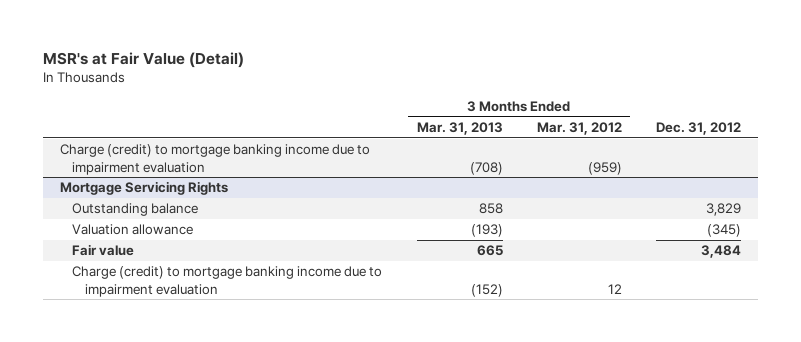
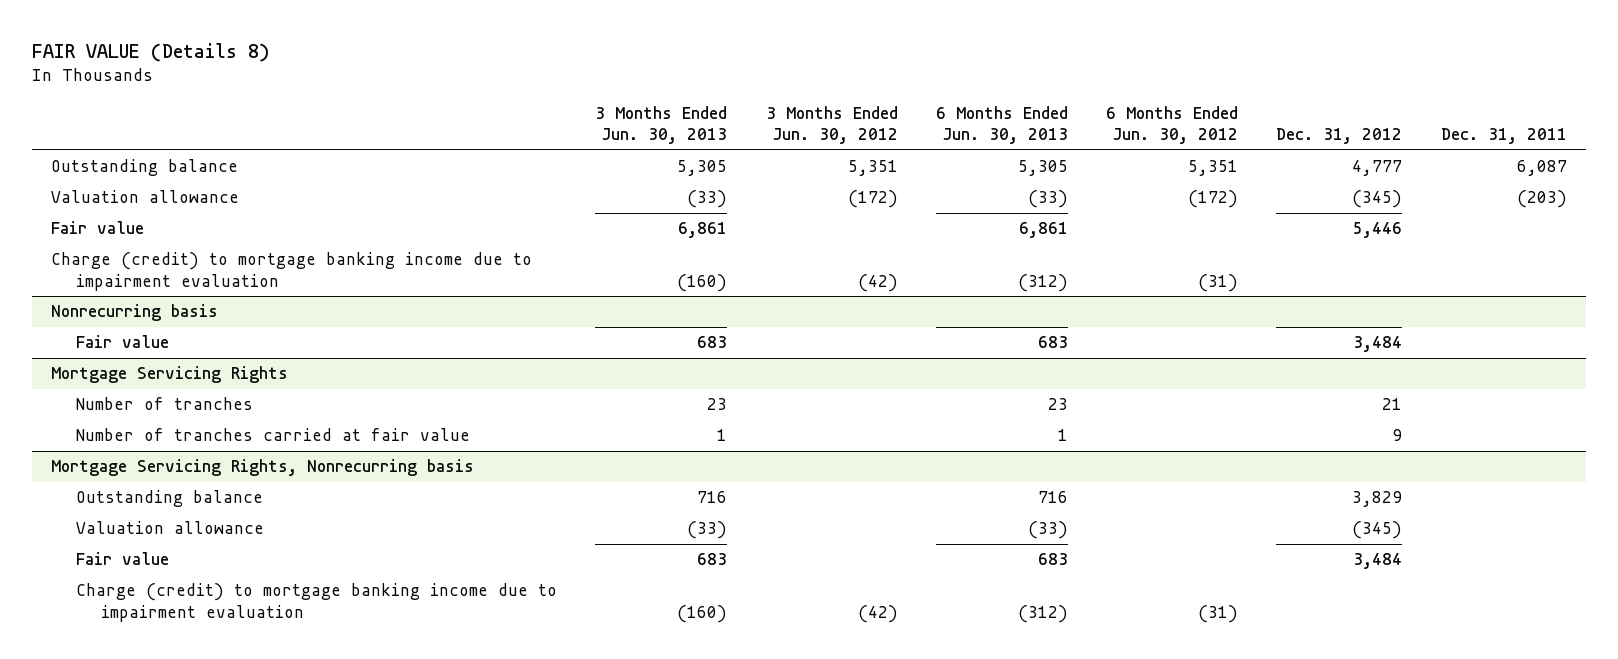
- MSR's at Fair Value (Detail)
+ FAIR VALUE (Details 8)
- | 3 Months Ended Mar. 31, 2013 | 3 Months Ended Mar. 31, 2012 | Dec. 31, 2012
+ | 3 Months Ended Jun. 30, 2013 | 3 Months Ended Jun. 30, 2012 | 6 Months Ended Jun. 30, 2013 | 6 Months Ended Jun. 30, 2012 | Dec. 31, 2012 | Dec. 31, 2011
+ Outstanding balance | 5,305 | 5,351 | 5,305 | 5,351 | 4,777 | 6,087
+ Valuation allowance | (33) | (172) | (33) | (172) | (345) | (203)
+ Fair value | 6,861 | | 6,861 | | 5,446 |
+ Nonrecurring basis
+ Fair value | 683 | | 683 | | 3,484 |
@ Mortgage Servicing Rights
+ Number of tranches | 23 | | 23 | | 21 |
+ Number of tranches carried at fair value | 1 | | 1 | | 9 |
+ Mortgage Servicing Rights, Nonrecurring basis

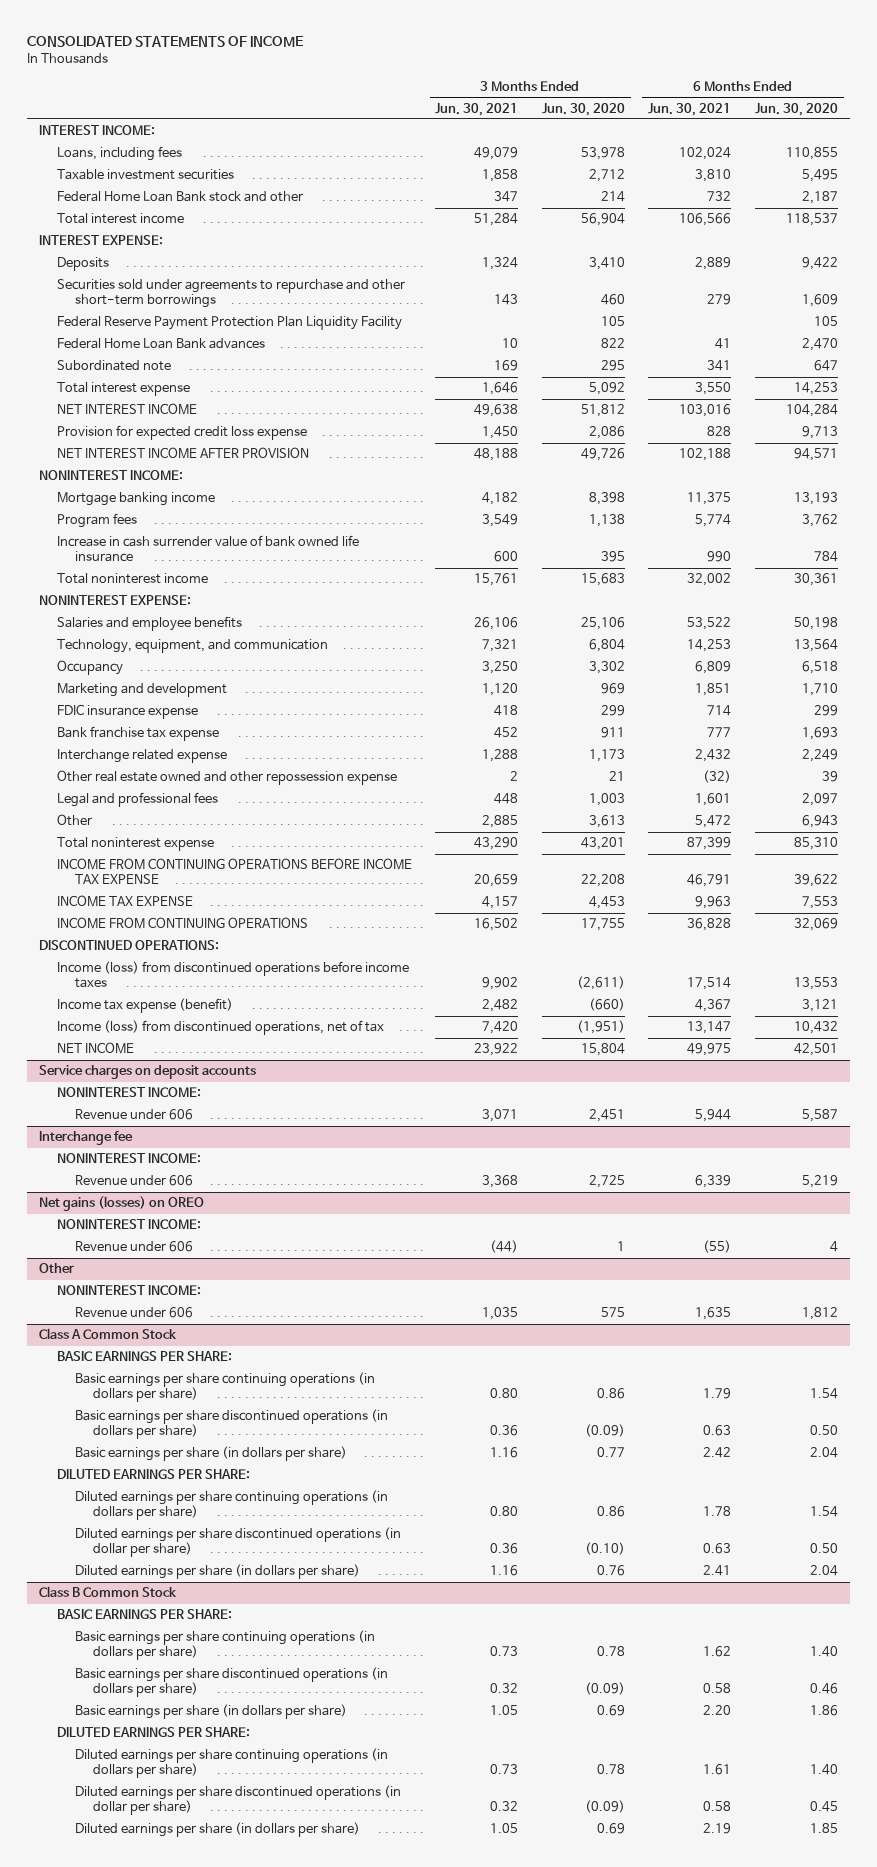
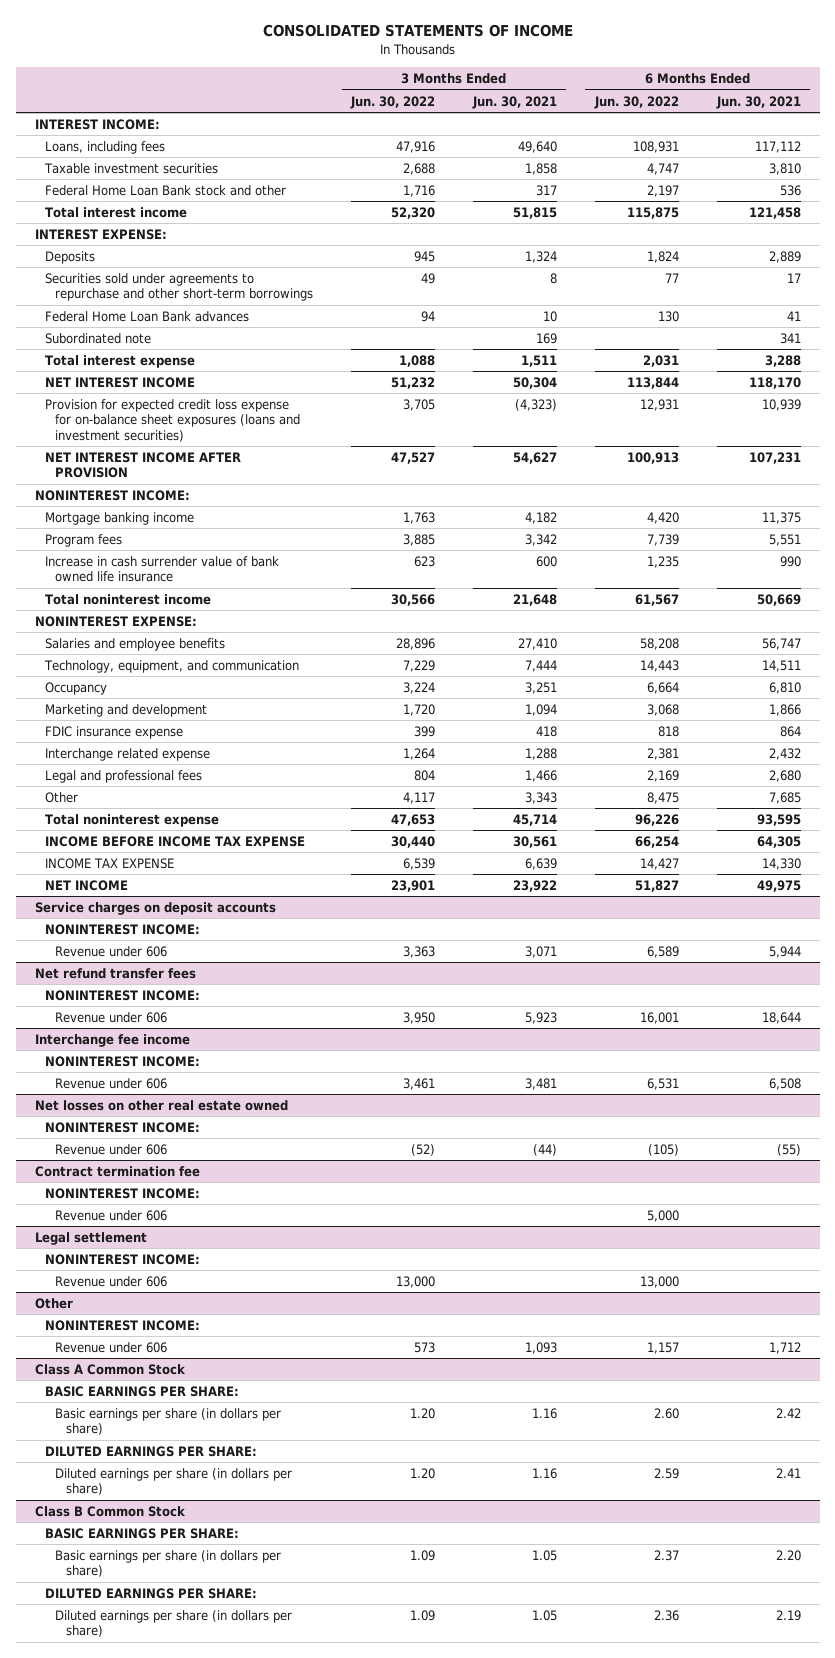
- | 3 Months Ended Jun. 30, 2021 | 3 Months Ended Jun. 30, 2020 | 6 Months Ended Jun. 30, 2021 | 6 Months Ended Jun. 30, 2020
+ | 3 Months Ended Jun. 30, 2022 | 3 Months Ended Jun. 30, 2021 | 6 Months Ended Jun. 30, 2022 | 6 Months Ended Jun. 30, 2021
- Loans, including fees | 49,079 | 53,978 | 102,024 | 110,855
+ Loans, including fees | 47,916 | 49,640 | 108,931 | 117,112
- Federal Home Loan Bank stock and other | 347 | 214 | 732 | 2,187
- Total interest income | 51,284 | 56,904 | 106,566 | 118,537
+ Federal Home Loan Bank stock and other | 1,716 | 317 | 2,197 | 536
+ Total interest income | 52,320 | 51,815 | 115,875 | 121,458
- Securities sold under agreements to repurchase and other short-term borrowings | 143 | 460 | 279 | 1,609
- Federal Reserve Payment Protection Plan Liquidity Facility | | 105 | | 105
+ Securities sold under agreements to repurchase and other short-term borrowings | 49 | 8 | 77 | 17
- Total interest expense | 1,646 | 5,092 | 3,550 | 14,253
- NET INTEREST INCOME | 49,638 | 51,812 | 103,016 | 104,284
- Provision for expected credit loss expense | 1,450 | 2,086 | 828 | 9,713
- NET INTEREST INCOME AFTER PROVISION | 48,188 | 49,726 | 102,188 | 94,571
+ Total interest expense | 1,088 | 1,511 | 2,031 | 3,288
+ NET INTEREST INCOME | 51,232 | 50,304 | 113,844 | 118,170
+ Provision for expected credit loss expense for on-balance sheet exposures (loans and investment securities) | 3,705 | (4,323) | 12,931 | 10,939
+ NET INTEREST INCOME AFTER PROVISION | 47,527 | 54,627 | 100,913 | 107,231
- Program fees | 3,549 | 1,138 | 5,774 | 3,762
+ Program fees | 3,885 | 3,342 | 7,739 | 5,551
- Total noninterest income | 15,761 | 15,683 | 32,002 | 30,361
+ Total noninterest income | 30,566 | 21,648 | 61,567 | 50,669
- Salaries and employee benefits | 26,106 | 25,106 | 53,522 | 50,198
- Technology, equipment, and communication | 7,321 | 6,804 | 14,253 | 13,564
- Occupancy | 3,250 | 3,302 | 6,809 | 6,518
- Marketing and development | 1,120 | 969 | 1,851 | 1,710
- FDIC insurance expense | 418 | 299 | 714 | 299
- Bank franchise tax expense | 452 | 911 | 777 | 1,693
+ Salaries and employee benefits | 28,896 | 27,410 | 58,208 | 56,747
+ Technology, equipment, and communication | 7,229 | 7,444 | 14,443 | 14,511
+ Occupancy | 3,224 | 3,251 | 6,664 | 6,810
+ Marketing and development | 1,720 | 1,094 | 3,068 | 1,866
+ FDIC insurance expense | 399 | 418 | 818 | 864
- Other real estate owned and other repossession expense | 2 | 21 | (32) | 39
- Legal and professional fees | 448 | 1,003 | 1,601 | 2,097
- Other | 2,885 | 3,613 | 5,472 | 6,943
- Total noninterest expense | 43,290 | 43,201 | 87,399 | 85,310
- INCOME FROM CONTINUING OPERATIONS BEFORE INCOME TAX EXPENSE | 20,659 | 22,208 | 46,791 | 39,622
- INCOME TAX EXPENSE | 4,157 | 4,453 | 9,963 | 7,553
- INCOME FROM CONTINUING OPERATIONS | 16,502 | 17,755 | 36,828 | 32,069
- DISCONTINUED OPERATIONS:
- Income (loss) from discontinued operations before income taxes | 9,902 | (2,611) | 17,514 | 13,553
- Income tax expense (benefit) | 2,482 | (660) | 4,367 | 3,121
- Income (loss) from discontinued operations, net of tax | 7,420 | (1,951) | 13,147 | 10,432
+ Legal and professional fees | 804 | 1,466 | 2,169 | 2,680
+ Other | 4,117 | 3,343 | 8,475 | 7,685
+ Total noninterest expense | 47,653 | 45,714 | 96,226 | 93,595
+ INCOME BEFORE INCOME TAX EXPENSE | 30,440 | 30,561 | 66,254 | 64,305
+ INCOME TAX EXPENSE | 6,539 | 6,639 | 14,427 | 14,330
- Interchange fee
+ Net refund transfer fees
- Revenue under 606 | 3,368 | 2,725 | 6,339 | 5,219
- Net gains (losses) on OREO
+ Revenue under 606 | 3,950 | 5,923 | 16,001 | 18,644
+ Interchange fee income
+ Revenue under 606 | 3,461 | 3,481 | 6,531 | 6,508
+ Net losses on other real estate owned
+ NONINTEREST INCOME:
+ Contract termination fee
+ NONINTEREST INCOME:
+ Revenue under 606 | | | 5,000 |
+ Legal settlement
+ NONINTEREST INCOME:
+ Revenue under 606 | 13,000 | | 13,000 |
@ Other
- Revenue under 606 | 1,035 | 575 | 1,635 | 1,812
+ Revenue under 606 | 573 | 1,093 | 1,157 | 1,712
@ Class A Common Stock
- Basic earnings per share continuing operations (in dollars per share) | 0.80 | 0.86 | 1.79 | 1.54
- Basic earnings per share discontinued operations (in dollars per share) | 0.36 | (0.09) | 0.63 | 0.50
- Diluted earnings per share continuing operations (in dollars per share) | 0.80 | 0.86 | 1.78 | 1.54
- Diluted earnings per share discontinued operations (in dollar per share) | 0.36 | (0.10) | 0.63 | 0.50
@ Class B Common Stock
- Basic earnings per share continuing operations (in dollars per share) | 0.73 | 0.78 | 1.62 | 1.40
- Basic earnings per share discontinued operations (in dollars per share) | 0.32 | (0.09) | 0.58 | 0.46
- Diluted earnings per share continuing operations (in dollars per share) | 0.73 | 0.78 | 1.61 | 1.40
- Diluted earnings per share discontinued operations (in dollar per share) | 0.32 | (0.09) | 0.58 | 0.45

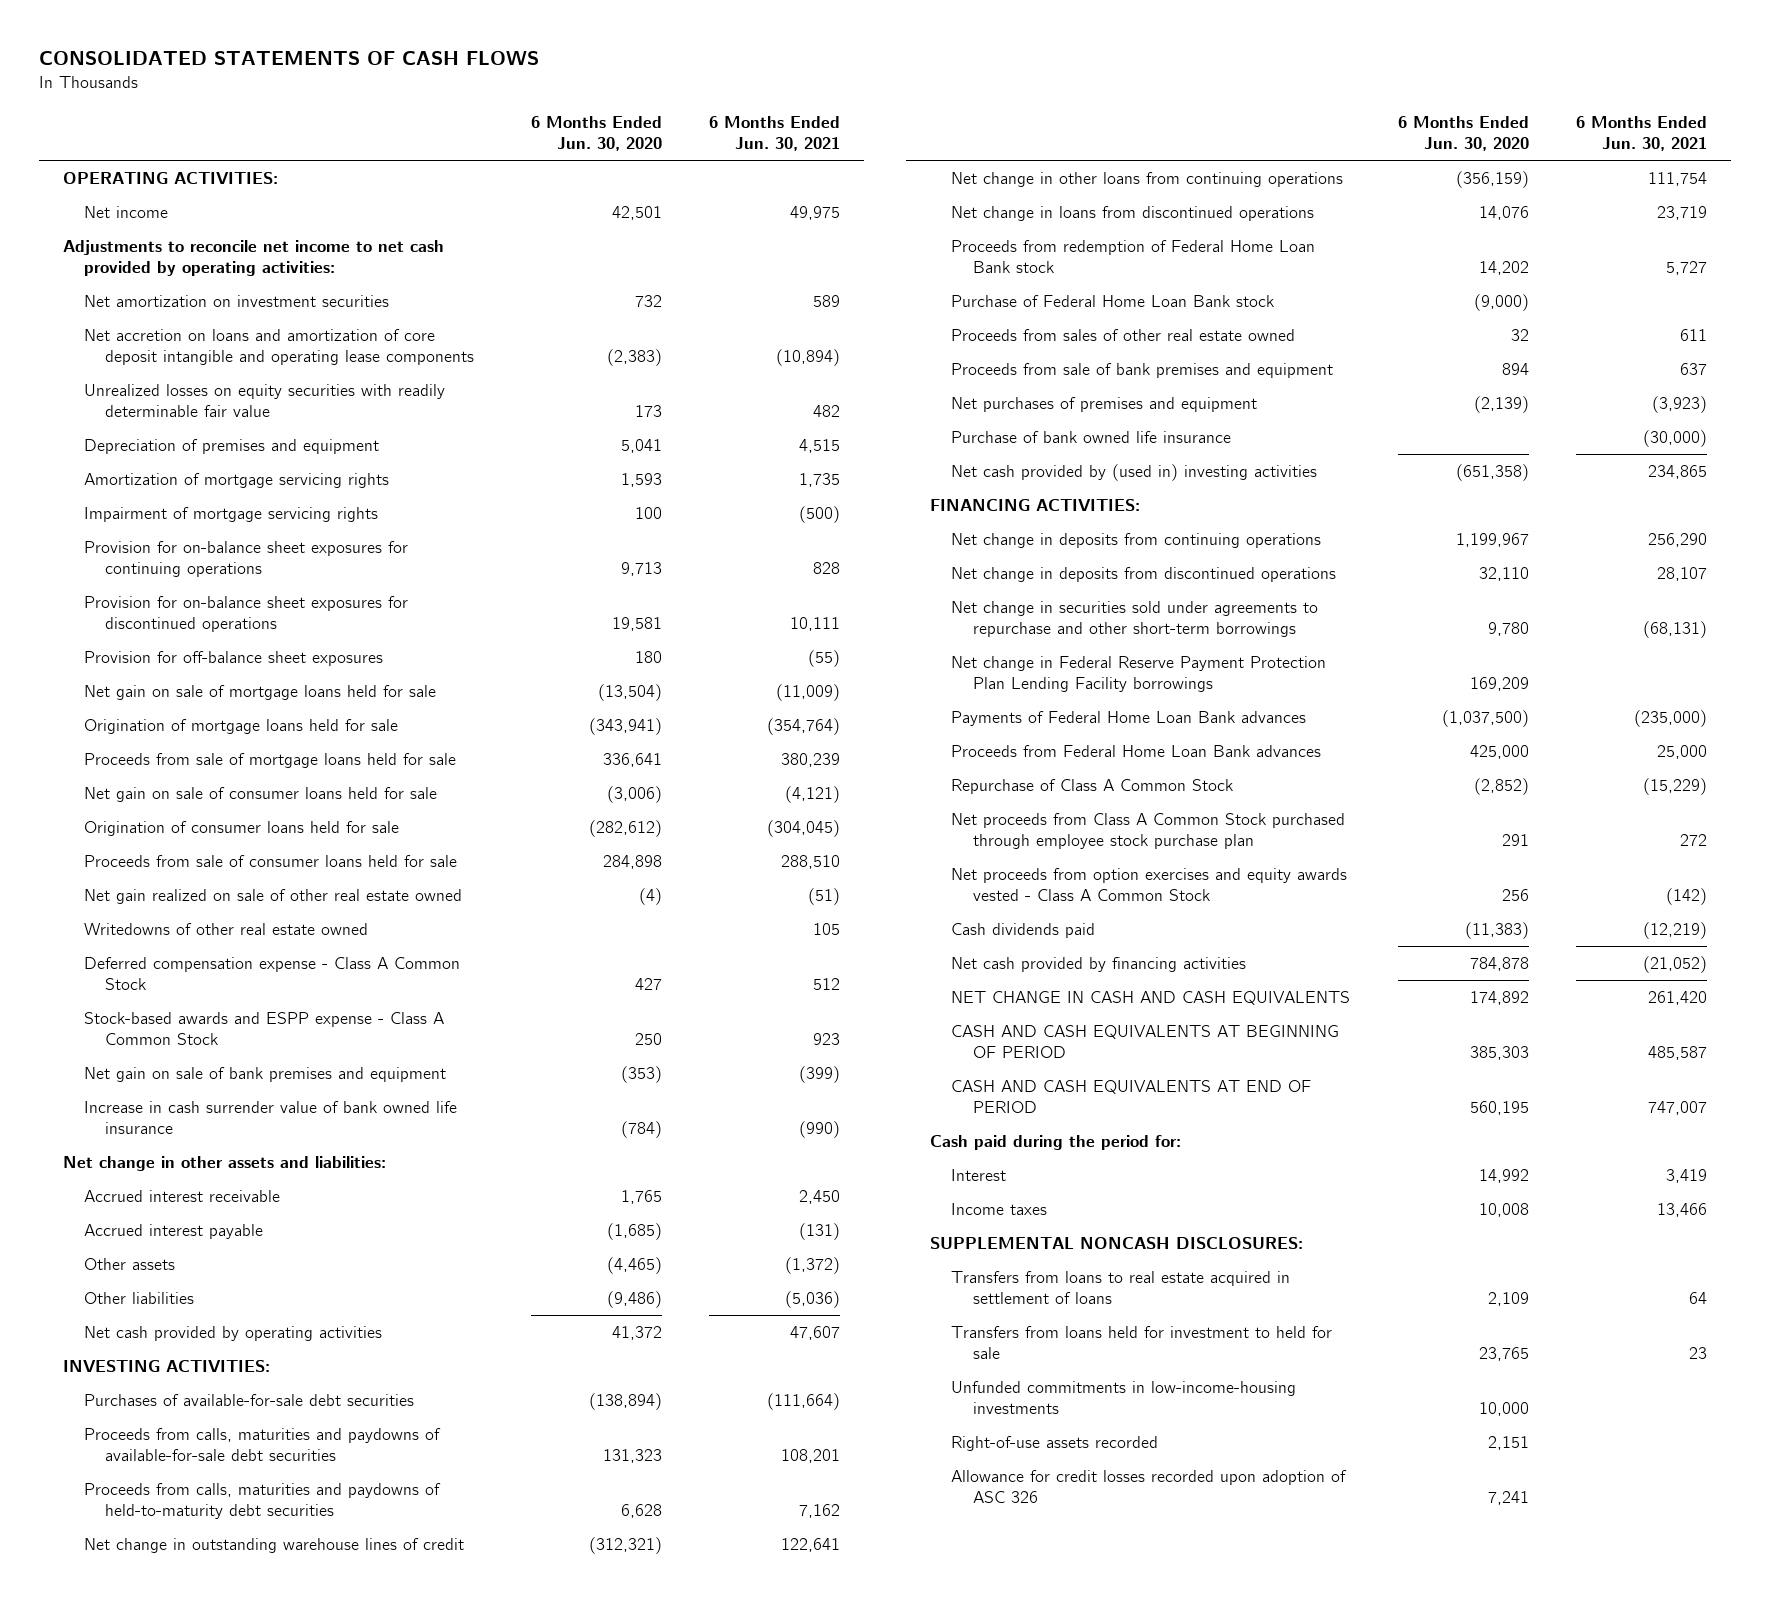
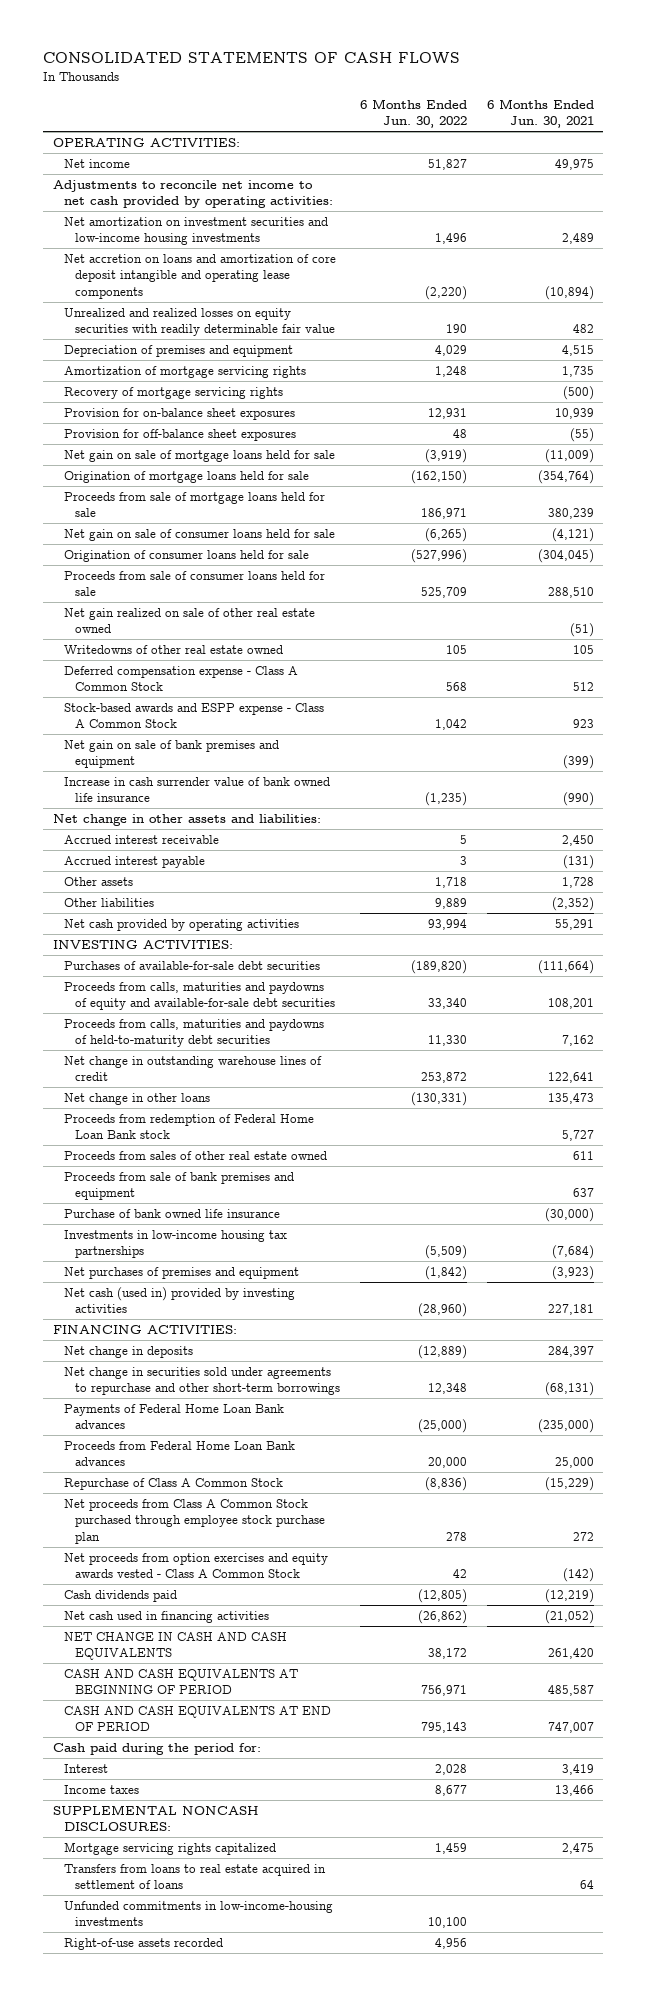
- | 6 Months Ended Jun. 30, 2020 | 6 Months Ended Jun. 30, 2021
+ | 6 Months Ended Jun. 30, 2022 | 6 Months Ended Jun. 30, 2021
- Net amortization on investment securities | 732 | 589
+ Net amortization on investment securities and low-income housing investments | 1,496 | 2,489
- Unrealized losses on equity securities with readily determinable fair value | 173 | 482
+ Unrealized and realized losses on equity securities with readily determinable fair value | 190 | 482
- Impairment of mortgage servicing rights | 100 | (500)
- Provision for on-balance sheet exposures for continuing operations | 9,713 | 828
- Provision for on-balance sheet exposures for discontinued operations | 19,581 | 10,111
+ Recovery of mortgage servicing rights | | (500)
+ Provision for on-balance sheet exposures | 12,931 | 10,939
- Other assets | (4,465) | (1,372)
- Other liabilities | (9,486) | (5,036)
- Net cash provided by operating activities | 41,372 | 47,607
+ Other assets | 1,718 | 1,728
+ Other liabilities | 9,889 | (2,352)
+ Net cash provided by operating activities | 93,994 | 55,291
- Proceeds from calls, maturities and paydowns of available-for-sale debt securities | 131,323 | 108,201
+ Proceeds from calls, maturities and paydowns of equity and available-for-sale debt securities | 33,340 | 108,201
- Net change in other loans from continuing operations | (356,159) | 111,754
- Net change in loans from discontinued operations | 14,076 | 23,719
+ Net change in other loans | (130,331) | 135,473
- Purchase of Federal Home Loan Bank stock | (9,000) |
- Net cash provided by (used in) investing activities | (651,358) | 234,865
+ Investments in low-income housing tax partnerships | (5,509) | (7,684)
moved down: Net purchases of premises and equipment | (1,842) | (3,923)
+ Net cash (used in) provided by investing activities | (28,960) | 227,181
- Net change in deposits from continuing operations | 1,199,967 | 256,290
- Net change in deposits from discontinued operations | 32,110 | 28,107
+ Net change in deposits | (12,889) | 284,397
- Net change in Federal Reserve Payment Protection Plan Lending Facility borrowings | 169,209 |
- Net cash provided by financing activities | 784,878 | (21,052)
+ Net cash used in financing activities | (26,862) | (21,052)
+ Mortgage servicing rights capitalized | 1,459 | 2,475
- Transfers from loans held for investment to held for sale | 23,765 | 23
- Allowance for credit losses recorded upon adoption of ASC 326 | 7,241 |

